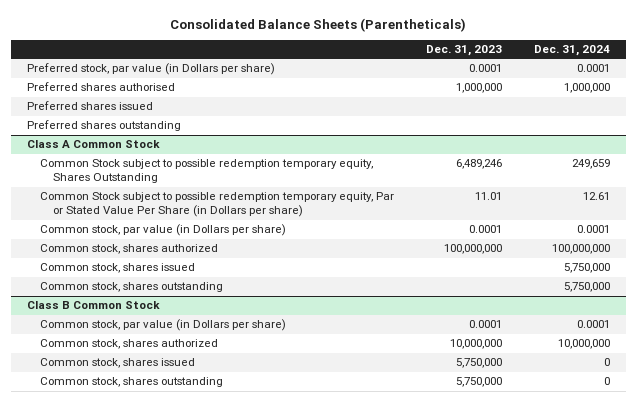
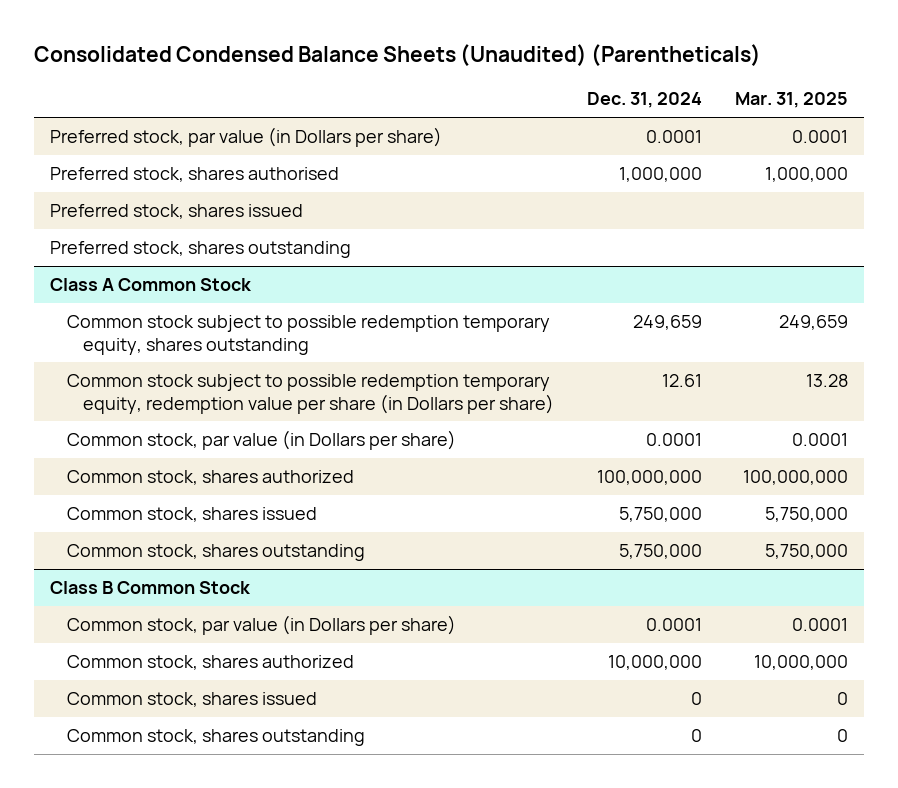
- Consolidated Balance Sheets (Parentheticals)
+ Consolidated Condensed Balance Sheets (Unaudited) (Parentheticals)
- | Dec. 31, 2023 | Dec. 31, 2024
+ | Dec. 31, 2024 | Mar. 31, 2025
- Preferred shares authorised | 1,000,000 | 1,000,000
- Preferred shares issued
- Preferred shares outstanding
+ Preferred stock, shares authorised | 1,000,000 | 1,000,000
+ Preferred stock, shares issued
+ Preferred stock, shares outstanding
@ Class A Common Stock
- Common Stock subject to possible redemption temporary equity, Shares Outstanding | 6,489,246 | 249,659
- Common Stock subject to possible redemption temporary equity, Par or Stated Value Per Share (in Dollars per share) | 11.01 | 12.61
+ Common stock subject to possible redemption temporary equity, shares outstanding | 249,659 | 249,659
+ Common stock subject to possible redemption temporary equity, redemption value per share (in Dollars per share) | 12.61 | 13.28

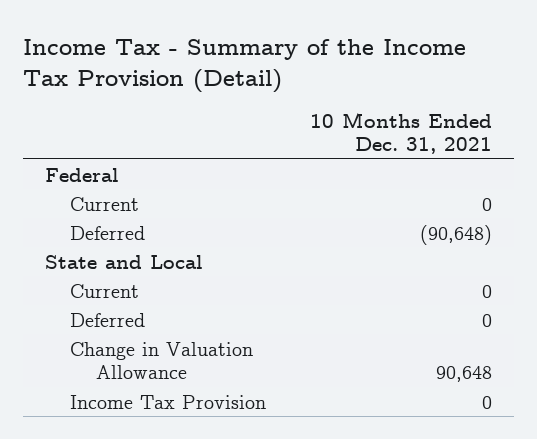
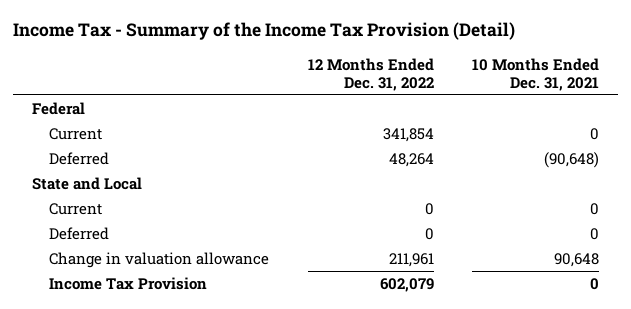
- | 10 Months Ended Dec. 31, 2021
+ | 12 Months Ended Dec. 31, 2022 | 10 Months Ended Dec. 31, 2021
- Change in Valuation Allowance | 90,648
+ Change in valuation allowance | 211,961 | 90,648

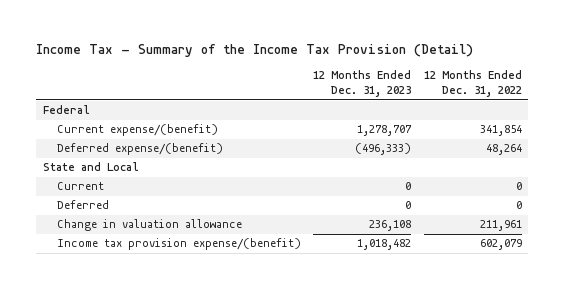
- | 12 Months Ended Dec. 31, 2022 | 10 Months Ended Dec. 31, 2021
+ | 12 Months Ended Dec. 31, 2023 | 12 Months Ended Dec. 31, 2022
- Current | 341,854 | 0
- Deferred | 48,264 | (90,648)
+ Current expense/(benefit) | 1,278,707 | 341,854
+ Deferred expense/(benefit) | (496,333) | 48,264
- Income Tax Provision | 602,079 | 0
+ Income tax provision expense/(benefit) | 1,018,482 | 602,079

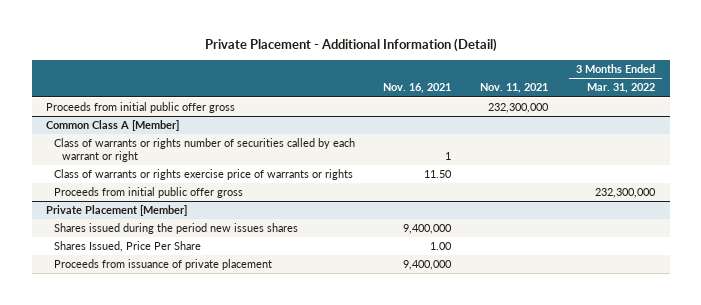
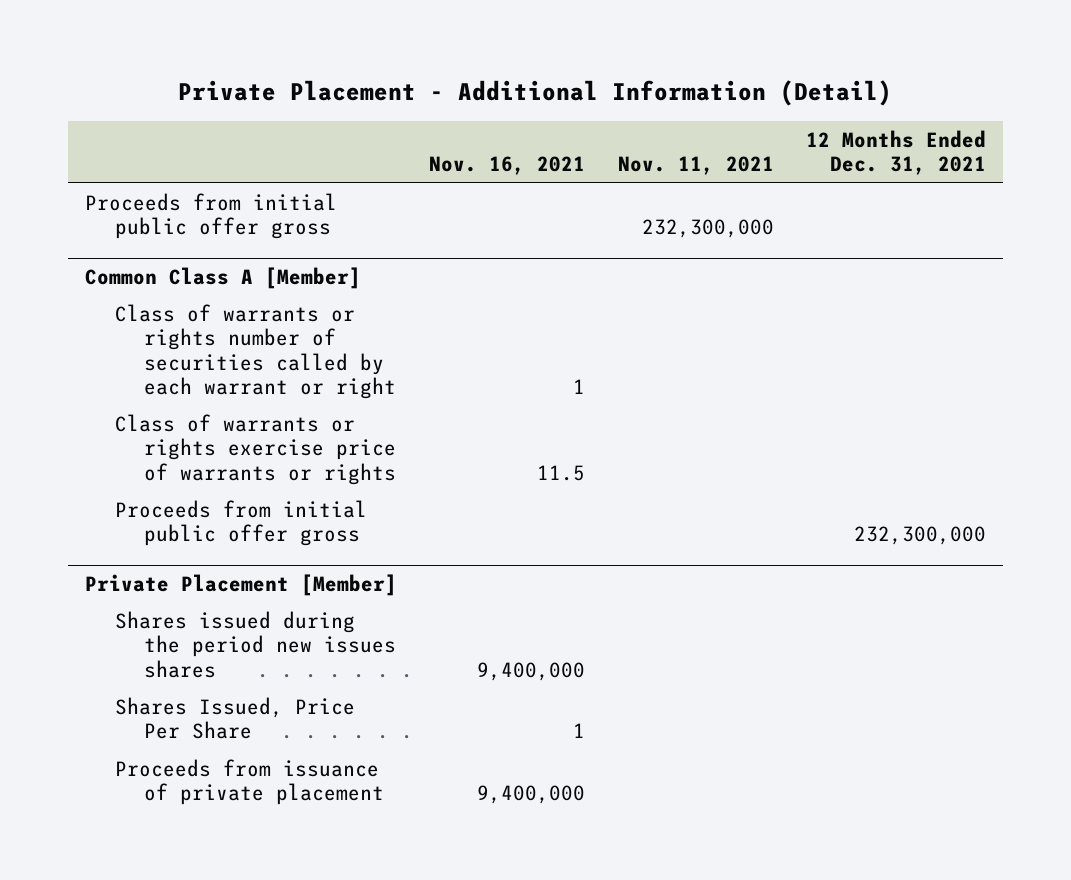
- | Nov. 16, 2021 | Nov. 11, 2021 | 3 Months Ended Mar. 31, 2022
+ | Nov. 16, 2021 | Nov. 11, 2021 | 12 Months Ended Dec. 31, 2021
@ Common Class A [Member]
- Class of warrants or rights exercise price of warrants or rights | 11.50 | |
+ Class of warrants or rights exercise price of warrants or rights | 11.5 | |
@ Private Placement [Member]
- Shares Issued, Price Per Share | 1.00 | |
+ Shares Issued, Price Per Share | 1 | |

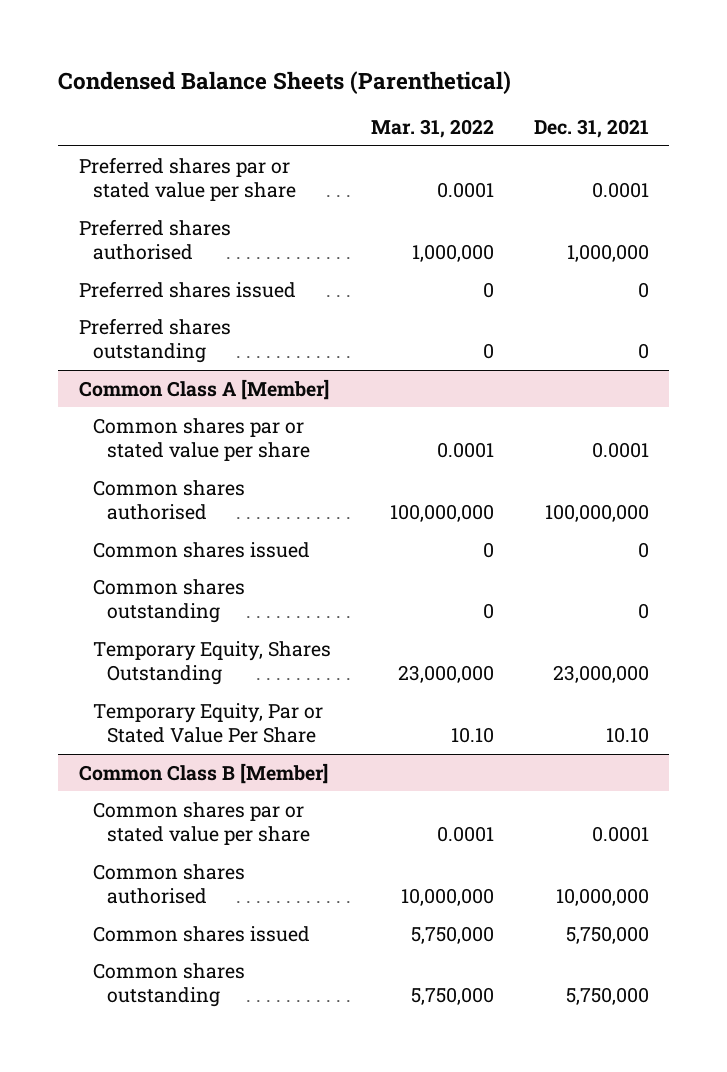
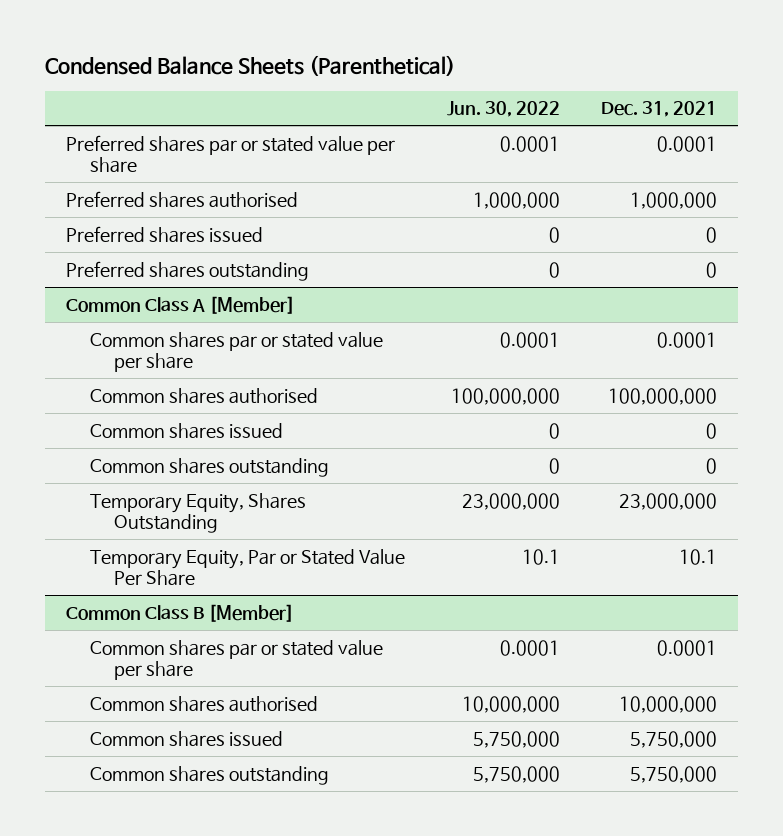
- | Mar. 31, 2022 | Dec. 31, 2021
+ | Jun. 30, 2022 | Dec. 31, 2021
@ Common Class A [Member]
- Temporary Equity, Par or Stated Value Per Share | 10.10 | 10.10
+ Temporary Equity, Par or Stated Value Per Share | 10.1 | 10.1

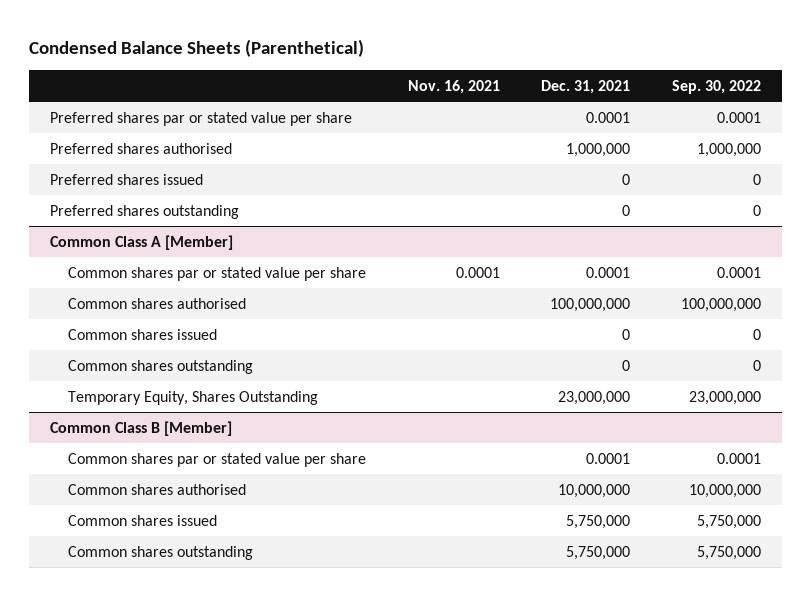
- | Jun. 30, 2022 | Dec. 31, 2021
+ | Nov. 16, 2021 | Dec. 31, 2021 | Sep. 30, 2022
@ Common Class A [Member]
- Temporary Equity, Par or Stated Value Per Share | 10.1 | 10.1

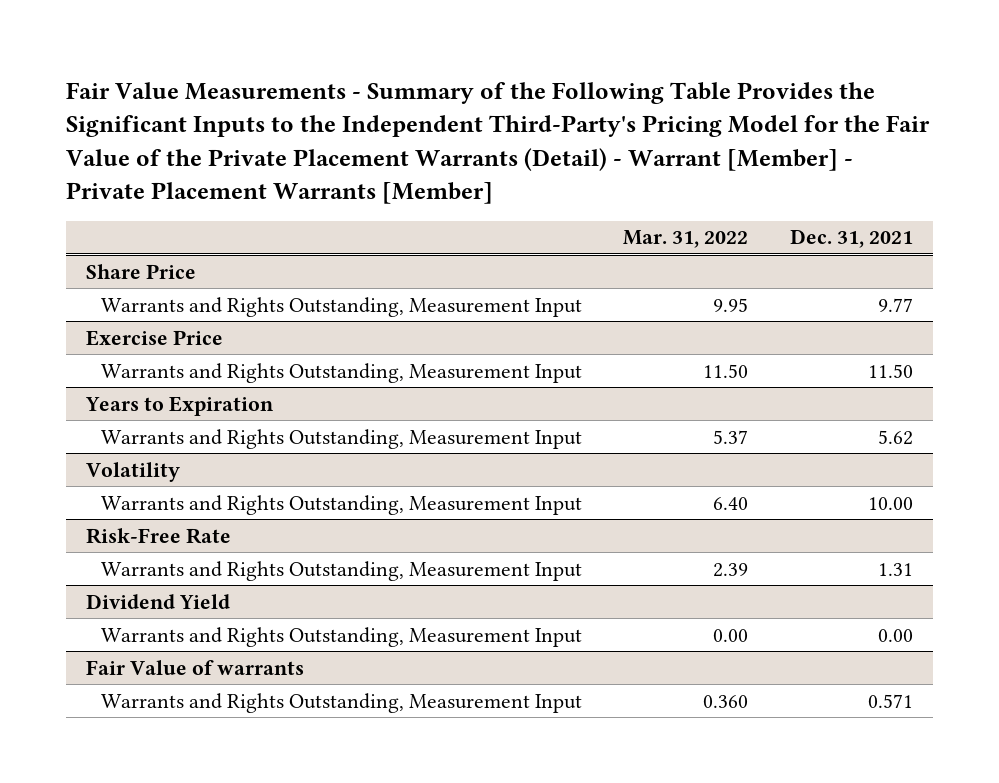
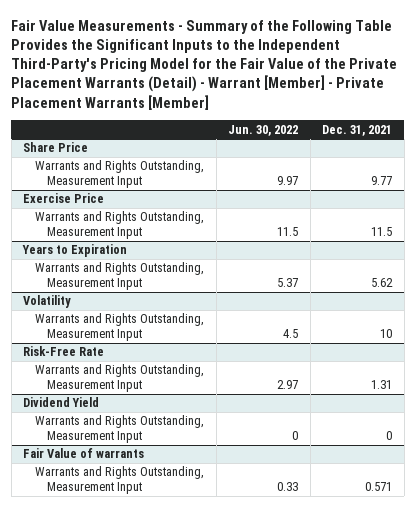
- | Mar. 31, 2022 | Dec. 31, 2021
+ | Jun. 30, 2022 | Dec. 31, 2021
@ Exercise Price
- Warrants and Rights Outstanding, Measurement Input | 11.50 | 11.50
+ Warrants and Rights Outstanding, Measurement Input | 11.5 | 11.5
@ Volatility
- Warrants and Rights Outstanding, Measurement Input | 6.40 | 10.00
+ Warrants and Rights Outstanding, Measurement Input | 4.5 | 10
@ Dividend Yield
- Warrants and Rights Outstanding, Measurement Input | 0.00 | 0.00
+ Warrants and Rights Outstanding, Measurement Input | 0 | 0

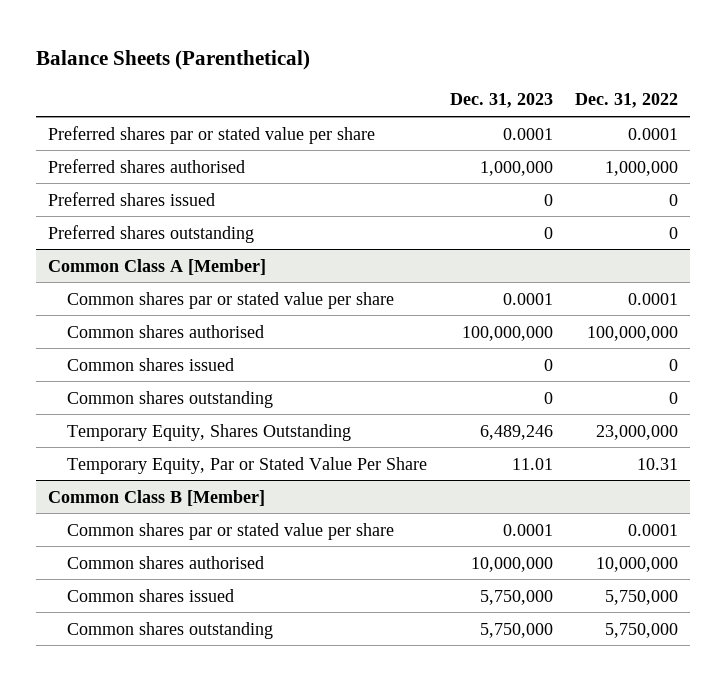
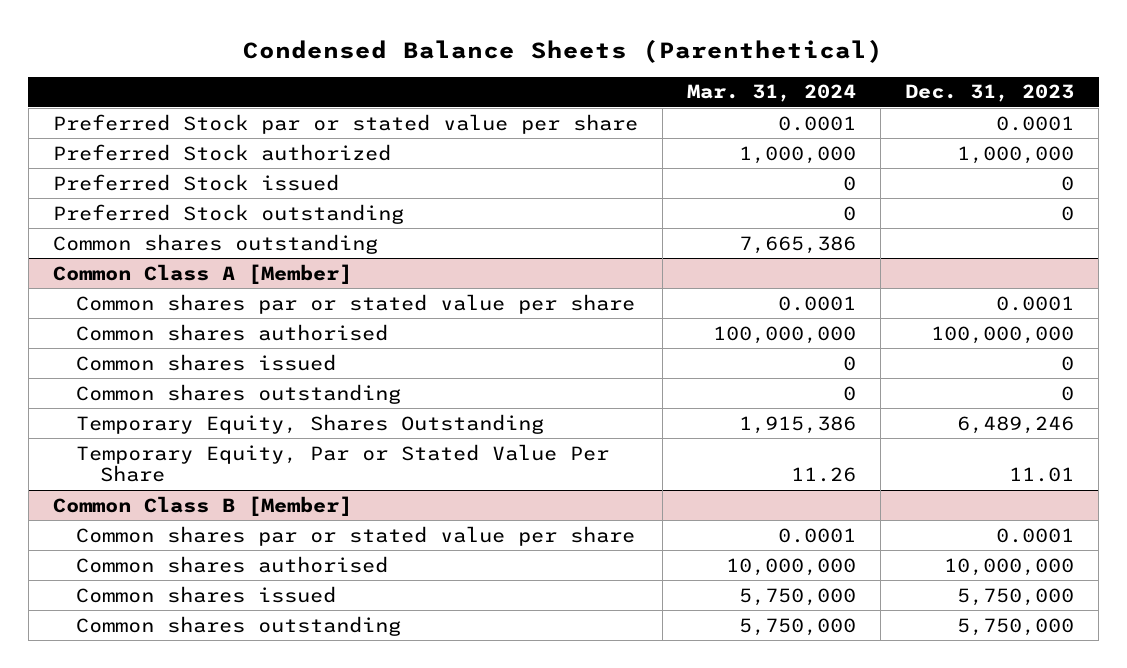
- Balance Sheets (Parenthetical)
+ Condensed Balance Sheets (Parenthetical)
- | Dec. 31, 2023 | Dec. 31, 2022
+ | Mar. 31, 2024 | Dec. 31, 2023
- Preferred shares par or stated value per share | 0.0001 | 0.0001
- Preferred shares authorised | 1,000,000 | 1,000,000
- Preferred shares issued | 0 | 0
- Preferred shares outstanding | 0 | 0
+ Preferred Stock par or stated value per share | 0.0001 | 0.0001
+ Preferred Stock authorized | 1,000,000 | 1,000,000
+ Preferred Stock issued | 0 | 0
+ Preferred Stock outstanding | 0 | 0
+ Common shares outstanding | 7,665,386 |

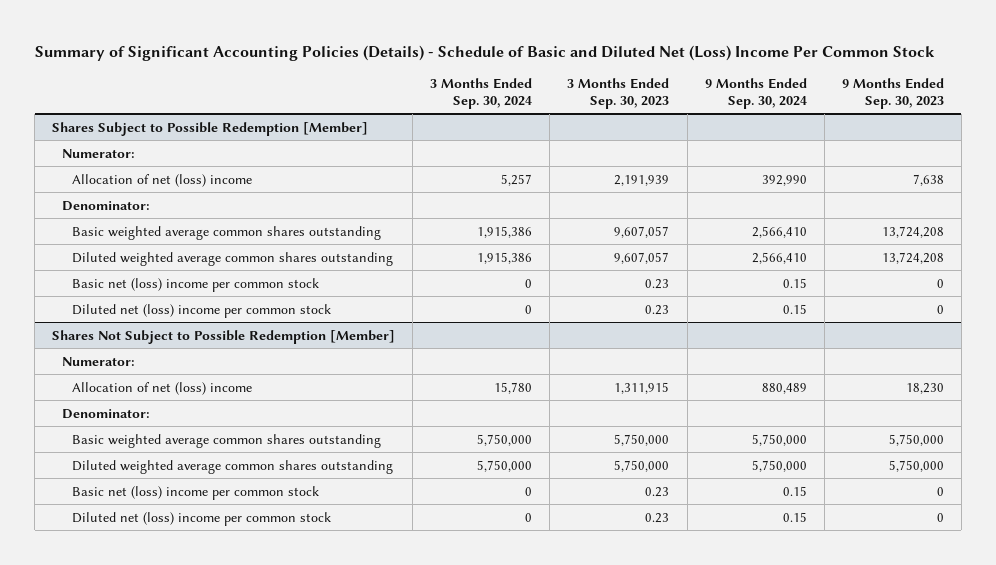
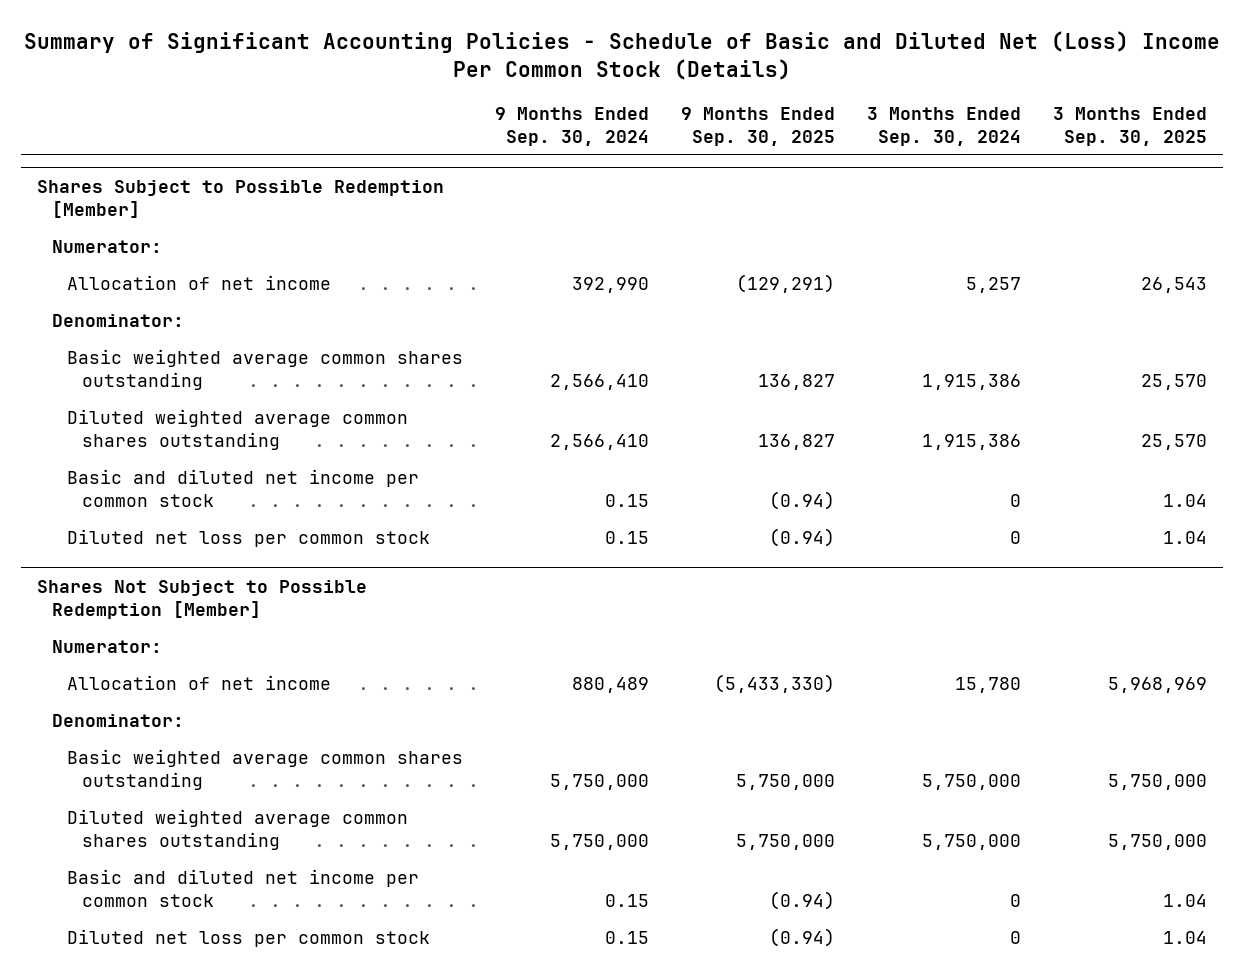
- Summary of Significant Accounting Policies (Details) - Schedule of Basic and Diluted Net (Loss) Income Per Common Stock
+ Summary of Significant Accounting Policies - Schedule of Basic and Diluted Net (Loss) Income Per Common Stock (Details)
- | 3 Months Ended Sep. 30, 2024 | 3 Months Ended Sep. 30, 2023 | 9 Months Ended Sep. 30, 2024 | 9 Months Ended Sep. 30, 2023
+ | 9 Months Ended Sep. 30, 2024 | 9 Months Ended Sep. 30, 2025 | 3 Months Ended Sep. 30, 2024 | 3 Months Ended Sep. 30, 2025
@ Shares Subject to Possible Redemption [Member]
- Allocation of net (loss) income | 5,257 | 2,191,939 | 392,990 | 7,638
+ Allocation of net income | 392,990 | (129,291) | 5,257 | 26,543
- Basic net (loss) income per common stock | 0 | 0.23 | 0.15 | 0
- Diluted net (loss) income per common stock | 0 | 0.23 | 0.15 | 0
+ Basic and diluted net income per common stock | 0.15 | (0.94) | 0 | 1.04
+ Diluted net loss per common stock | 0.15 | (0.94) | 0 | 1.04
@ Shares Not Subject to Possible Redemption [Member]
- Allocation of net (loss) income | 15,780 | 1,311,915 | 880,489 | 18,230
+ Allocation of net income | 880,489 | (5,433,330) | 15,780 | 5,968,969
- Basic net (loss) income per common stock | 0 | 0.23 | 0.15 | 0
- Diluted net (loss) income per common stock | 0 | 0.23 | 0.15 | 0
+ Basic and diluted net income per common stock | 0.15 | (0.94) | 0 | 1.04
+ Diluted net loss per common stock | 0.15 | (0.94) | 0 | 1.04

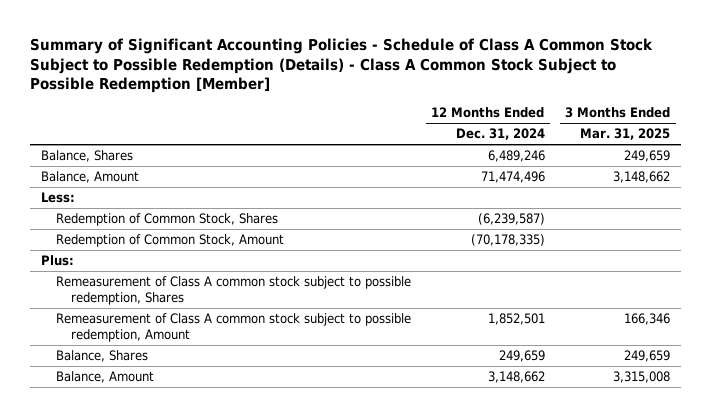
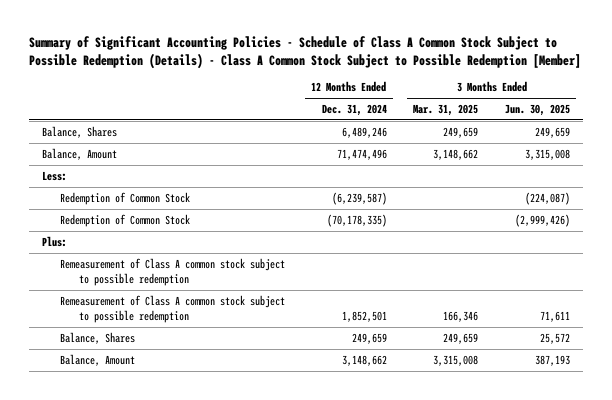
- | 12 Months Ended Dec. 31, 2024 | 3 Months Ended Mar. 31, 2025
+ | 12 Months Ended Dec. 31, 2024 | 3 Months Ended Mar. 31, 2025 | 3 Months Ended Jun. 30, 2025
- Redemption of Common Stock, Shares | (6,239,587) |
- Redemption of Common Stock, Amount | (70,178,335) |
+ Redemption of Common Stock | (6,239,587) | | (224,087)
+ Redemption of Common Stock | (70,178,335) | | (2,999,426)
- Remeasurement of Class A common stock subject to possible redemption, Shares
- Remeasurement of Class A common stock subject to possible redemption, Amount | 1,852,501 | 166,346
+ Remeasurement of Class A common stock subject to possible redemption
+ Remeasurement of Class A common stock subject to possible redemption | 1,852,501 | 166,346 | 71,611

